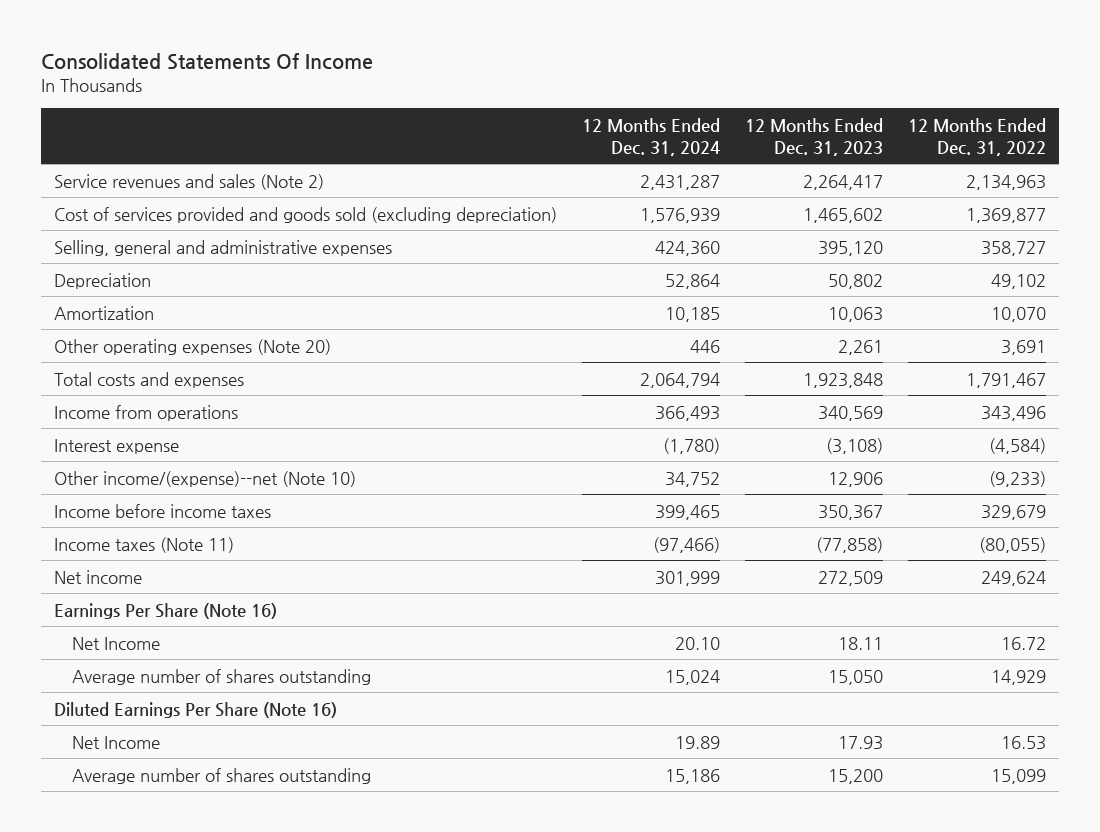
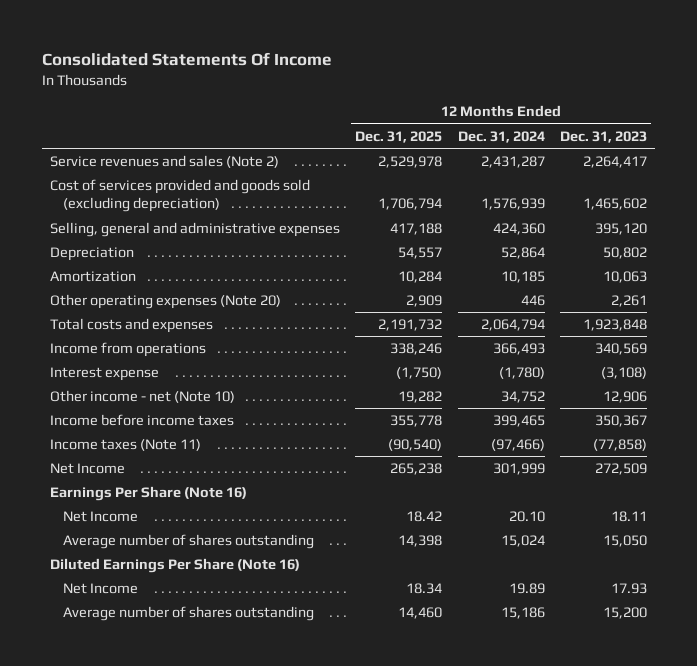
- | 12 Months Ended Dec. 31, 2024 | 12 Months Ended Dec. 31, 2023 | 12 Months Ended Dec. 31, 2022
+ | 12 Months Ended Dec. 31, 2025 | 12 Months Ended Dec. 31, 2024 | 12 Months Ended Dec. 31, 2023
- Other income/(expense)--net (Note 10) | 34,752 | 12,906 | (9,233)
+ Other income - net (Note 10) | 19,282 | 34,752 | 12,906
- Net income | 301,999 | 272,509 | 249,624
+ Net Income | 265,238 | 301,999 | 272,509

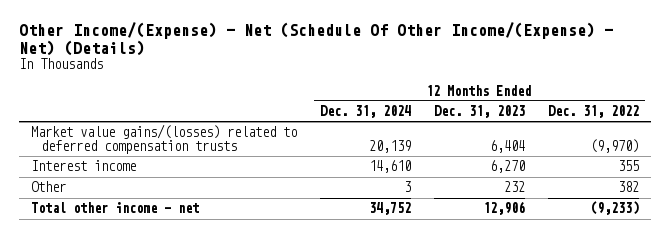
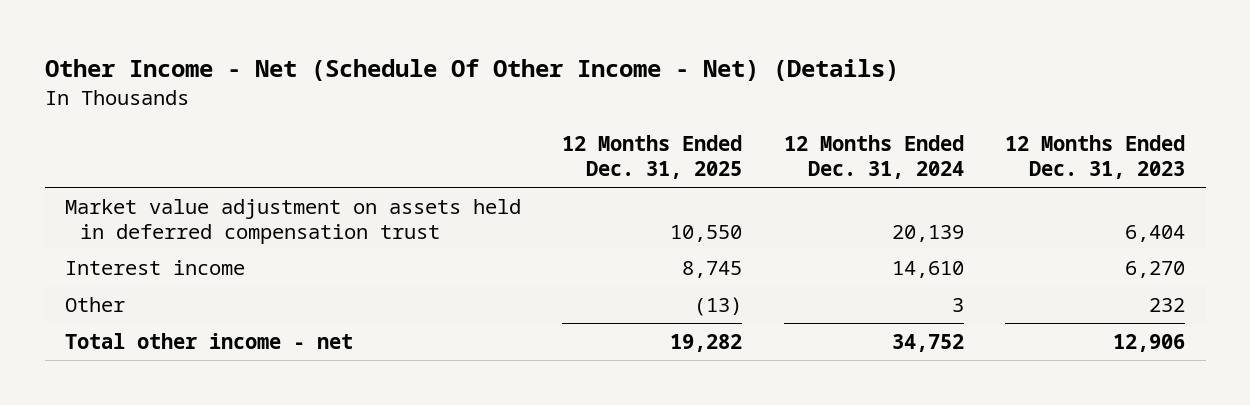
- Other Income/(Expense) - Net (Schedule Of Other Income/(Expense) - Net) (Details)
+ Other Income - Net (Schedule Of Other Income - Net) (Details)
- | 12 Months Ended Dec. 31, 2024 | 12 Months Ended Dec. 31, 2023 | 12 Months Ended Dec. 31, 2022
+ | 12 Months Ended Dec. 31, 2025 | 12 Months Ended Dec. 31, 2024 | 12 Months Ended Dec. 31, 2023
- Market value gains/(losses) related to deferred compensation trusts | 20,139 | 6,404 | (9,970)
+ Market value adjustment on assets held in deferred compensation trust | 10,550 | 20,139 | 6,404

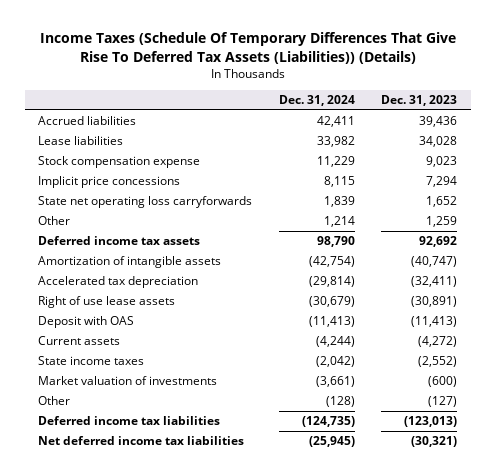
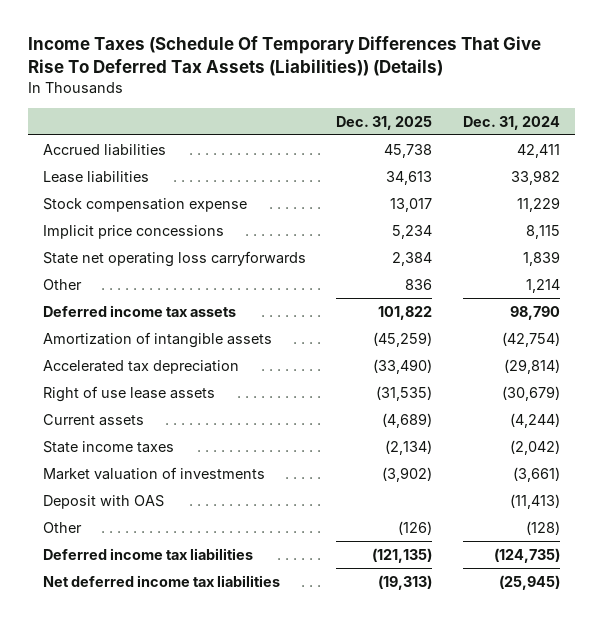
- | Dec. 31, 2024 | Dec. 31, 2023
+ | Dec. 31, 2025 | Dec. 31, 2024
moved down: Deposit with OAS | | (11,413)

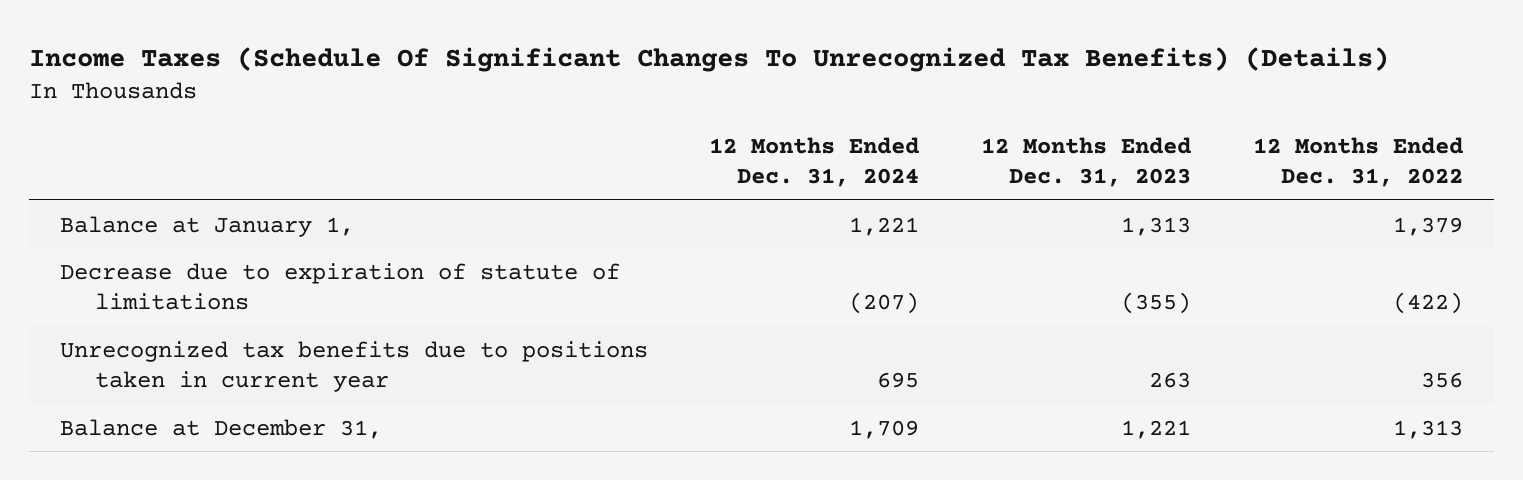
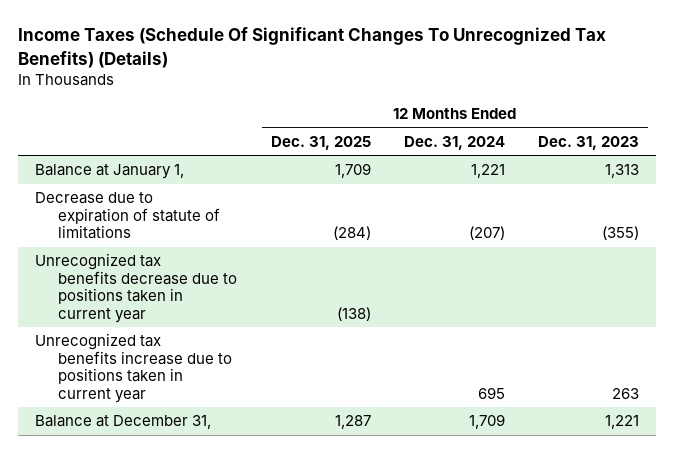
- | 12 Months Ended Dec. 31, 2024 | 12 Months Ended Dec. 31, 2023 | 12 Months Ended Dec. 31, 2022
+ | 12 Months Ended Dec. 31, 2025 | 12 Months Ended Dec. 31, 2024 | 12 Months Ended Dec. 31, 2023
- Unrecognized tax benefits due to positions taken in current year | 695 | 263 | 356
+ Unrecognized tax benefits decrease due to positions taken in current year | (138) | |
+ Unrecognized tax benefits increase due to positions taken in current year | | 695 | 263

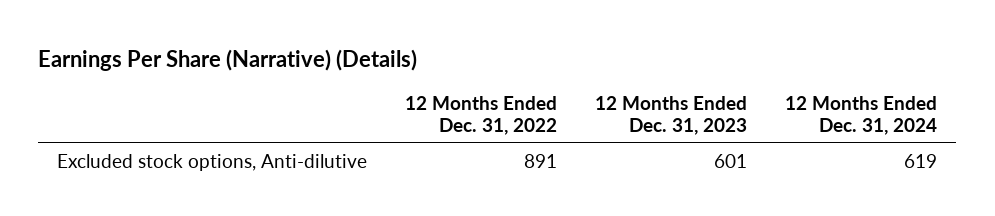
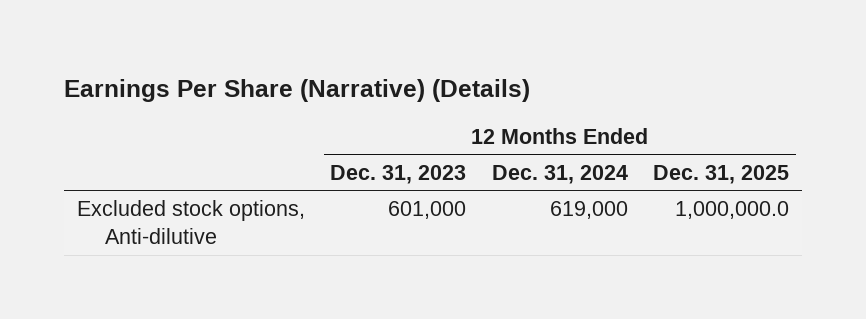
- | 12 Months Ended Dec. 31, 2022 | 12 Months Ended Dec. 31, 2023 | 12 Months Ended Dec. 31, 2024
+ | 12 Months Ended Dec. 31, 2023 | 12 Months Ended Dec. 31, 2024 | 12 Months Ended Dec. 31, 2025
- Excluded stock options, Anti-dilutive | 891 | 601 | 619
+ Excluded stock options, Anti-dilutive | 601,000 | 619,000 | 1,000,000.0

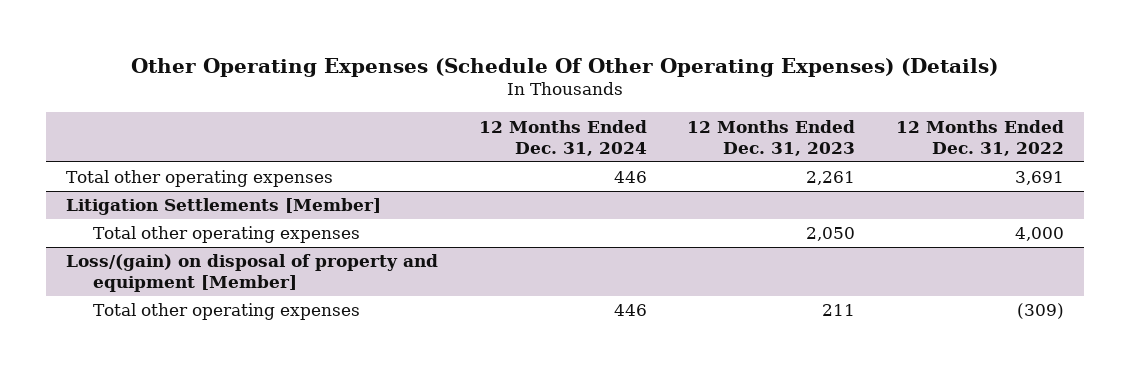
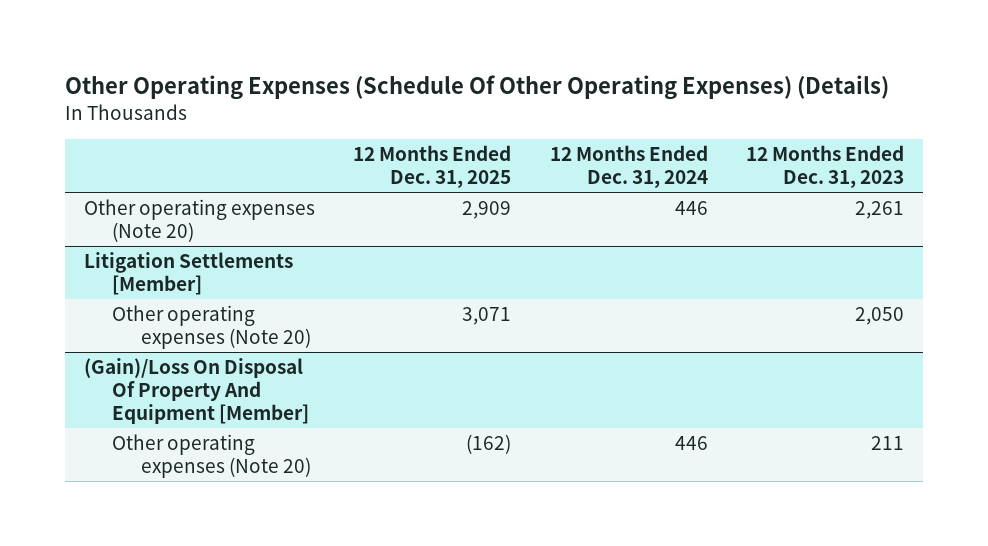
- | 12 Months Ended Dec. 31, 2024 | 12 Months Ended Dec. 31, 2023 | 12 Months Ended Dec. 31, 2022
+ | 12 Months Ended Dec. 31, 2025 | 12 Months Ended Dec. 31, 2024 | 12 Months Ended Dec. 31, 2023
- Total other operating expenses | 446 | 2,261 | 3,691
+ Other operating expenses (Note 20) | 2,909 | 446 | 2,261
@ Litigation Settlements [Member]
- Total other operating expenses | | 2,050 | 4,000
- Loss/(gain) on disposal of property and equipment [Member]
- Total other operating expenses | 446 | 211 | (309)
@ Litigation Settlements [Member]
+ Other operating expenses (Note 20) | 3,071 | | 2,050
+ (Gain)/Loss On Disposal Of Property And Equipment [Member]
+ Other operating expenses (Note 20) | (162) | 446 | 211

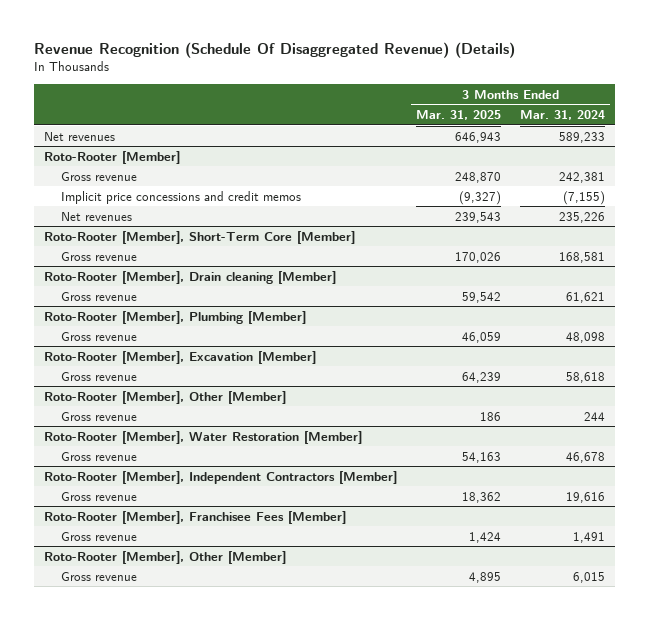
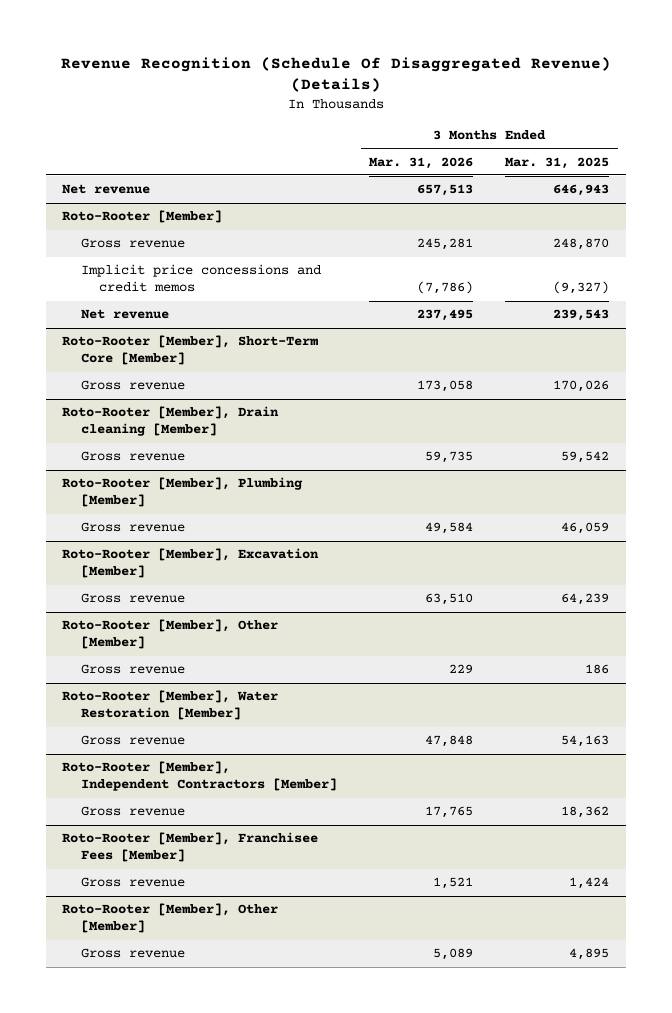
- | 3 Months Ended Mar. 31, 2025 | 3 Months Ended Mar. 31, 2024
+ | 3 Months Ended Mar. 31, 2026 | 3 Months Ended Mar. 31, 2025
- Net revenues | 646,943 | 589,233
+ Net revenue | 657,513 | 646,943
@ Roto-Rooter [Member]
- Net revenues | 239,543 | 235,226
+ Net revenue | 237,495 | 239,543

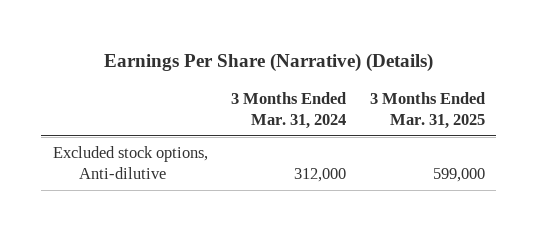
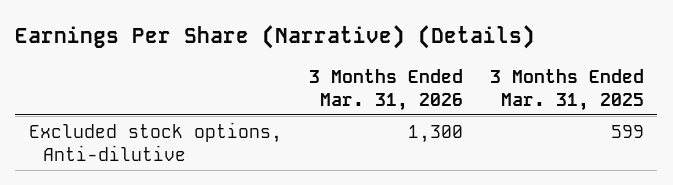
- | 3 Months Ended Mar. 31, 2024 | 3 Months Ended Mar. 31, 2025
+ | 3 Months Ended Mar. 31, 2026 | 3 Months Ended Mar. 31, 2025
- Excluded stock options, Anti-dilutive | 312,000 | 599,000
+ Excluded stock options, Anti-dilutive | 1,300 | 599

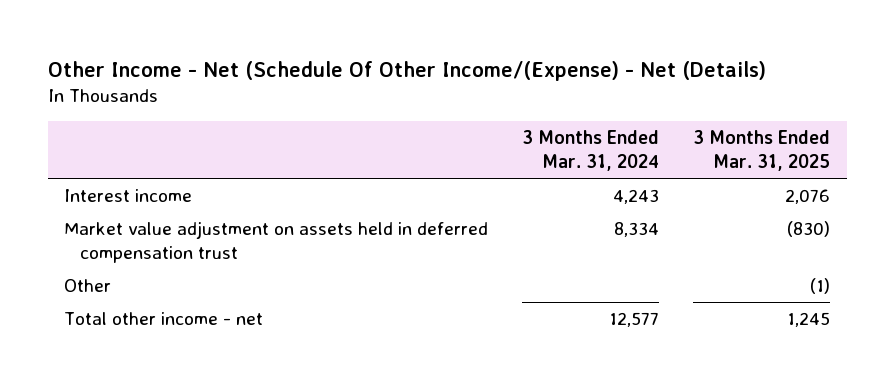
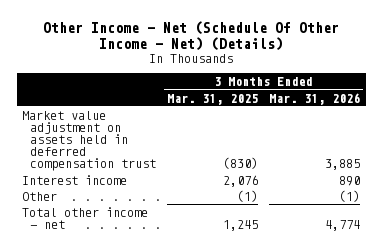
- Other Income - Net (Schedule Of Other Income/(Expense) - Net (Details)
+ Other Income - Net (Schedule Of Other Income - Net) (Details)
- | 3 Months Ended Mar. 31, 2024 | 3 Months Ended Mar. 31, 2025
+ | 3 Months Ended Mar. 31, 2025 | 3 Months Ended Mar. 31, 2026
moved down: Interest income | 2,076 | 890

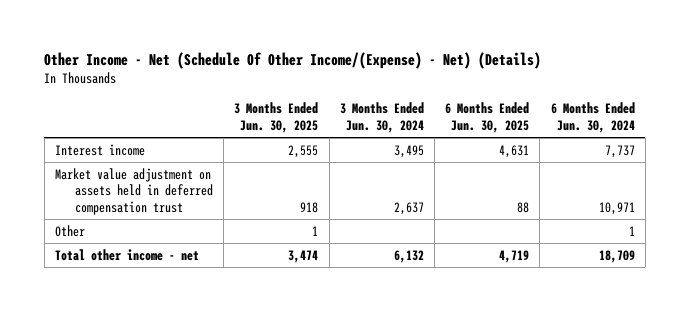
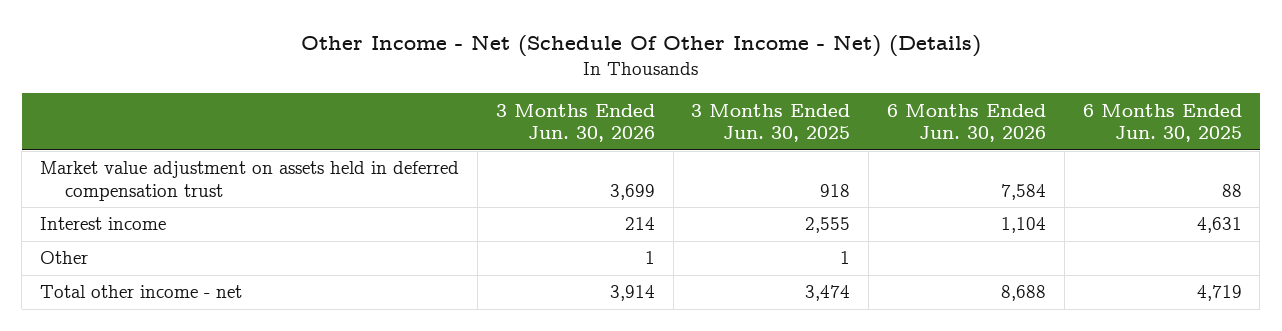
- Other Income - Net (Schedule Of Other Income/(Expense) - Net) (Details)
+ Other Income - Net (Schedule Of Other Income - Net) (Details)
- | 3 Months Ended Jun. 30, 2025 | 3 Months Ended Jun. 30, 2024 | 6 Months Ended Jun. 30, 2025 | 6 Months Ended Jun. 30, 2024
+ | 3 Months Ended Jun. 30, 2026 | 3 Months Ended Jun. 30, 2025 | 6 Months Ended Jun. 30, 2026 | 6 Months Ended Jun. 30, 2025
moved down: Interest income | 214 | 2,555 | 1,104 | 4,631

